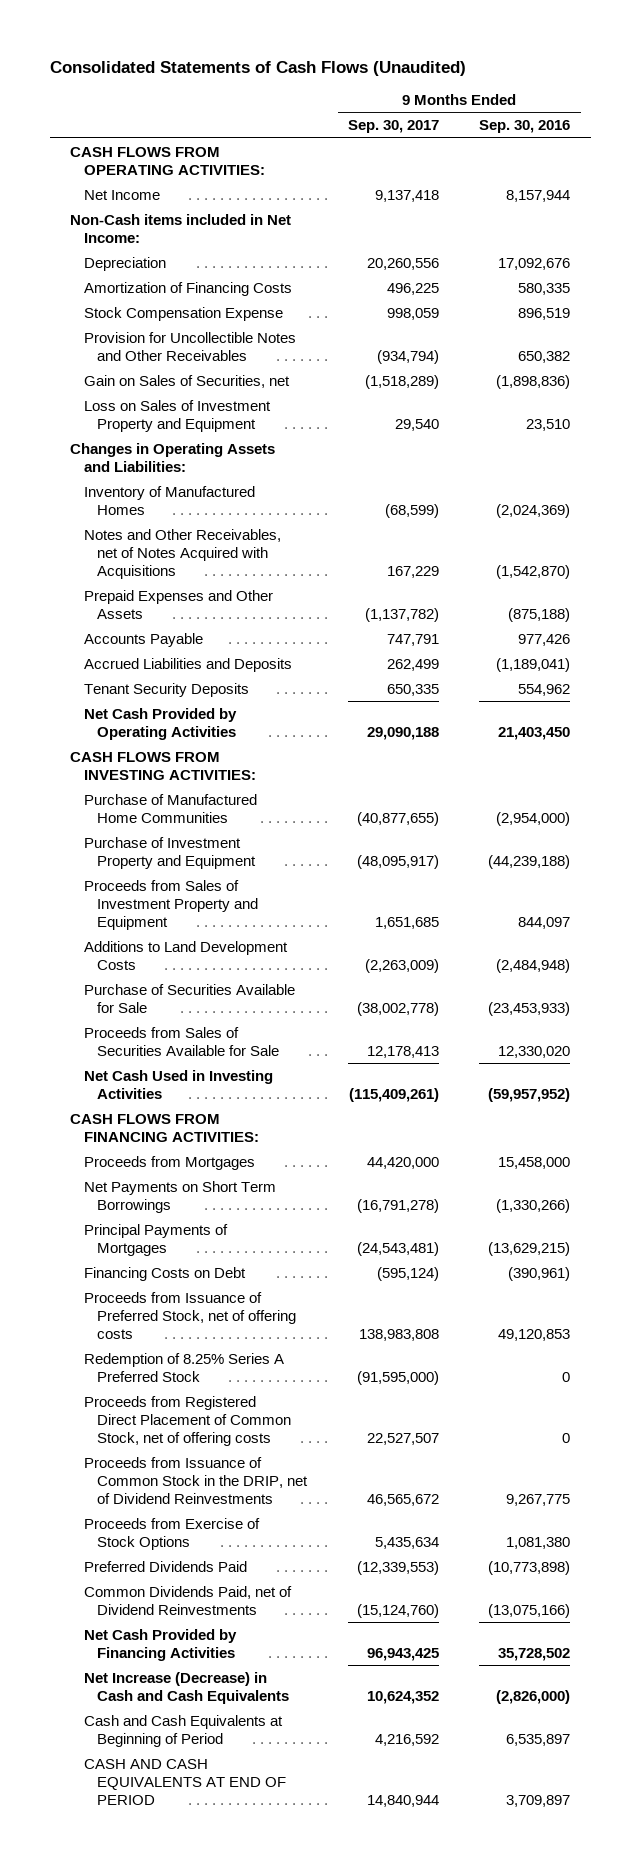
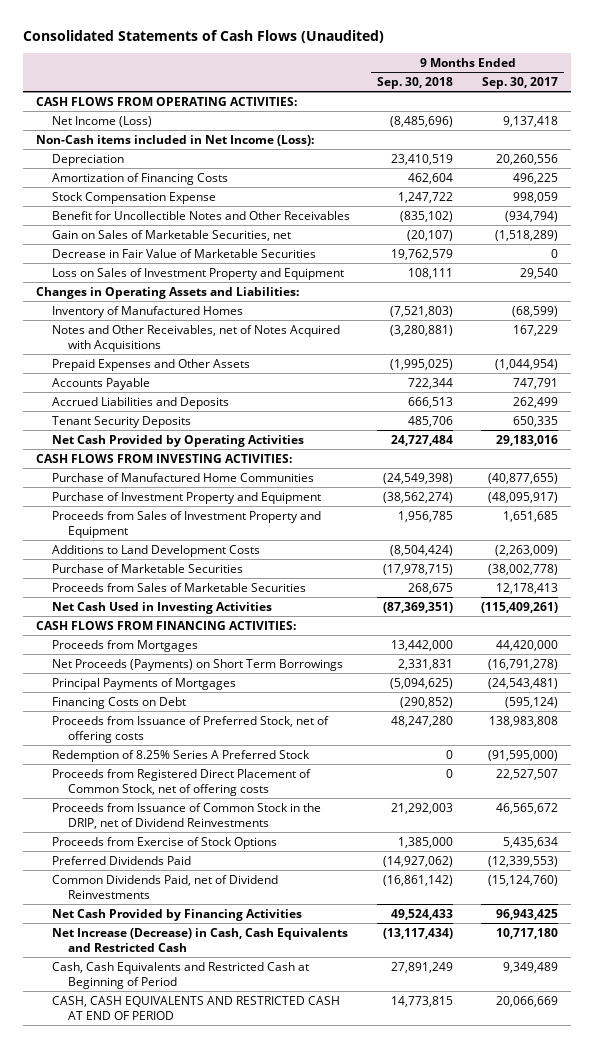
- | 9 Months Ended Sep. 30, 2017 | 9 Months Ended Sep. 30, 2016
+ | 9 Months Ended Sep. 30, 2018 | 9 Months Ended Sep. 30, 2017
- Net Income | 9,137,418 | 8,157,944
- Non-Cash items included in Net Income:
+ Net Income (Loss) | (8,485,696) | 9,137,418
+ Non-Cash items included in Net Income (Loss):
- Provision for Uncollectible Notes and Other Receivables | (934,794) | 650,382
- Gain on Sales of Securities, net | (1,518,289) | (1,898,836)
+ Benefit for Uncollectible Notes and Other Receivables | (835,102) | (934,794)
+ Gain on Sales of Marketable Securities, net | (20,107) | (1,518,289)
+ Decrease in Fair Value of Marketable Securities | 19,762,579 | 0
- Prepaid Expenses and Other Assets | (1,137,782) | (875,188)
+ Prepaid Expenses and Other Assets | (1,995,025) | (1,044,954)
- Net Cash Provided by Operating Activities | 29,090,188 | 21,403,450
+ Net Cash Provided by Operating Activities | 24,727,484 | 29,183,016
- Purchase of Securities Available for Sale | (38,002,778) | (23,453,933)
- Proceeds from Sales of Securities Available for Sale | 12,178,413 | 12,330,020
+ Purchase of Marketable Securities | (17,978,715) | (38,002,778)
+ Proceeds from Sales of Marketable Securities | 268,675 | 12,178,413
- Net Payments on Short Term Borrowings | (16,791,278) | (1,330,266)
+ Net Proceeds (Payments) on Short Term Borrowings | 2,331,831 | (16,791,278)
- Net Increase (Decrease) in Cash and Cash Equivalents | 10,624,352 | (2,826,000)
- Cash and Cash Equivalents at Beginning of Period | 4,216,592 | 6,535,897
- CASH AND CASH EQUIVALENTS AT END OF PERIOD | 14,840,944 | 3,709,897
+ Net Increase (Decrease) in Cash, Cash Equivalents and Restricted Cash | (13,117,434) | 10,717,180
+ Cash, Cash Equivalents and Restricted Cash at Beginning of Period | 27,891,249 | 9,349,489
+ CASH, CASH EQUIVALENTS AND RESTRICTED CASH AT END OF PERIOD | 14,773,815 | 20,066,669

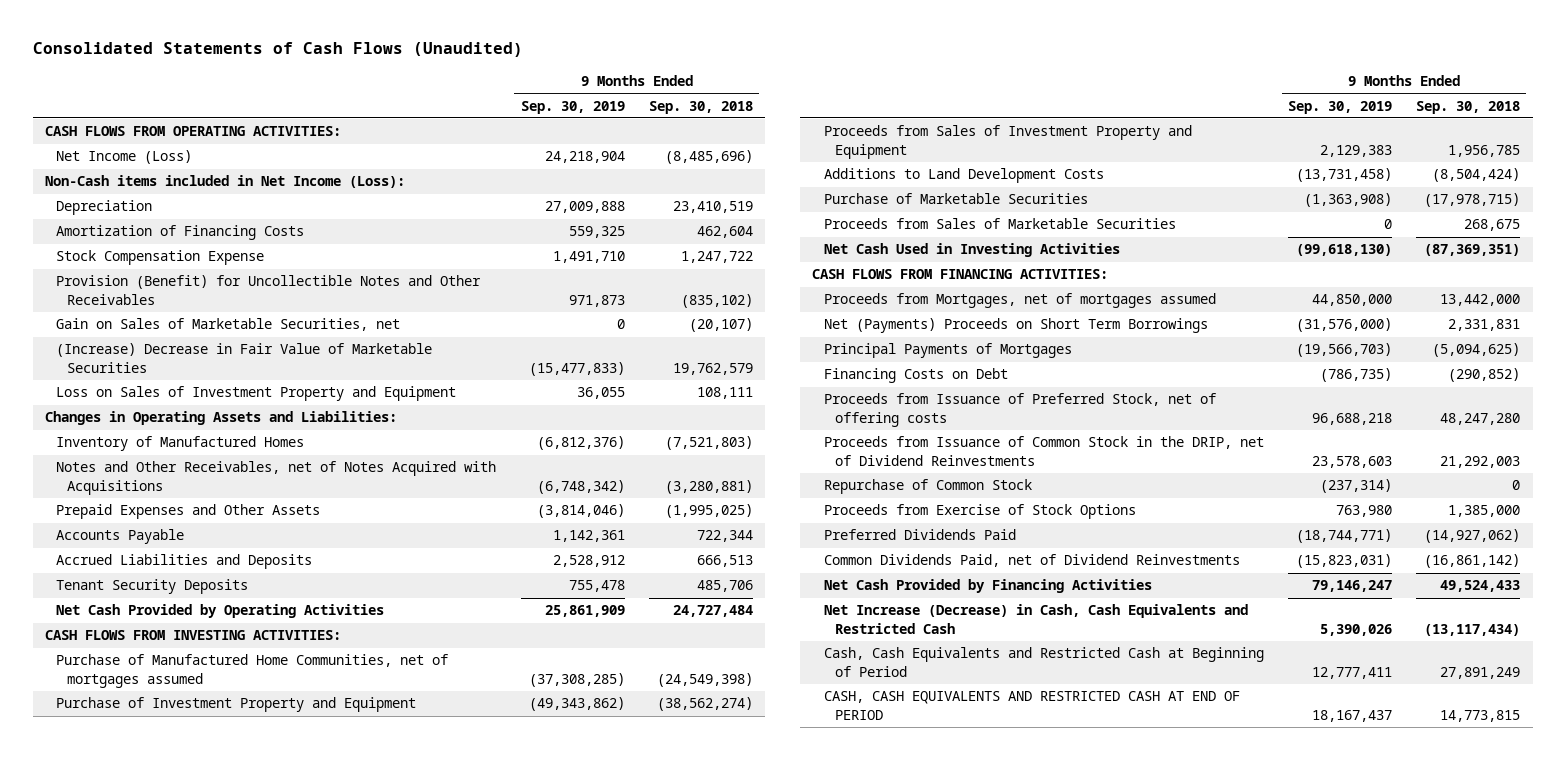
- | 9 Months Ended Sep. 30, 2018 | 9 Months Ended Sep. 30, 2017
+ | 9 Months Ended Sep. 30, 2019 | 9 Months Ended Sep. 30, 2018
- Benefit for Uncollectible Notes and Other Receivables | (835,102) | (934,794)
+ Provision (Benefit) for Uncollectible Notes and Other Receivables | 971,873 | (835,102)
- Decrease in Fair Value of Marketable Securities | 19,762,579 | 0
+ (Increase) Decrease in Fair Value of Marketable Securities | (15,477,833) | 19,762,579
- Purchase of Manufactured Home Communities | (24,549,398) | (40,877,655)
+ Purchase of Manufactured Home Communities, net of mortgages assumed | (37,308,285) | (24,549,398)
- Proceeds from Mortgages | 13,442,000 | 44,420,000
- Net Proceeds (Payments) on Short Term Borrowings | 2,331,831 | (16,791,278)
+ Proceeds from Mortgages, net of mortgages assumed | 44,850,000 | 13,442,000
+ Net (Payments) Proceeds on Short Term Borrowings | (31,576,000) | 2,331,831
- Redemption of 8.25% Series A Preferred Stock | 0 | (91,595,000)
- Proceeds from Registered Direct Placement of Common Stock, net of offering costs | 0 | 22,527,507
+ Repurchase of Common Stock | (237,314) | 0

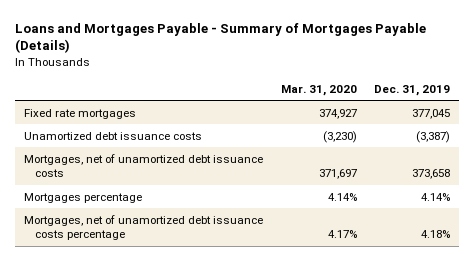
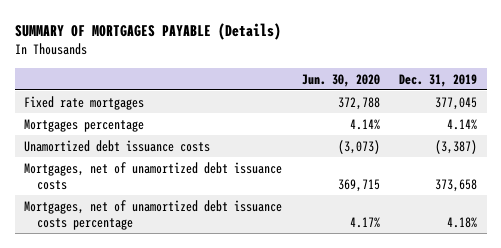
- Loans and Mortgages Payable - Summary of Mortgages Payable (Details)
+ SUMMARY OF MORTGAGES PAYABLE (Details)
- | Mar. 31, 2020 | Dec. 31, 2019
+ | Jun. 30, 2020 | Dec. 31, 2019
moved up: Mortgages percentage | 4.14% | 4.14%

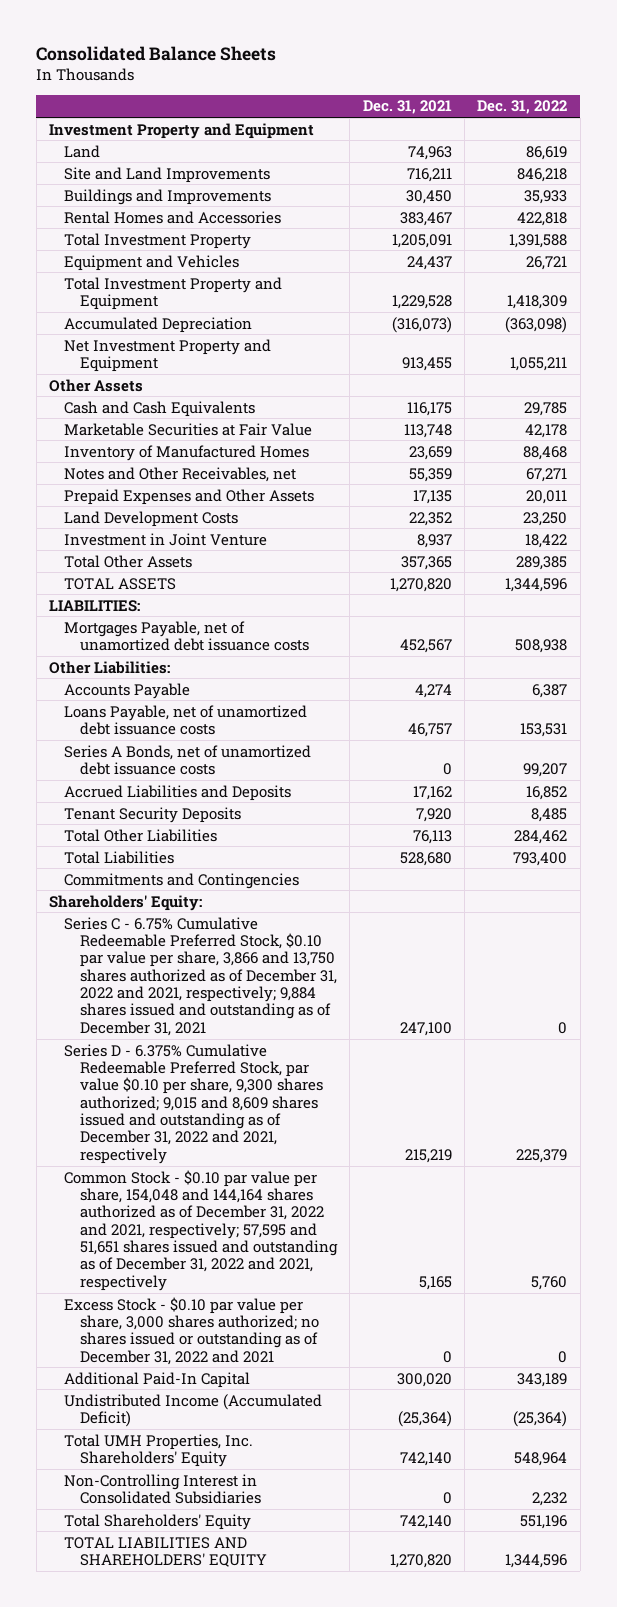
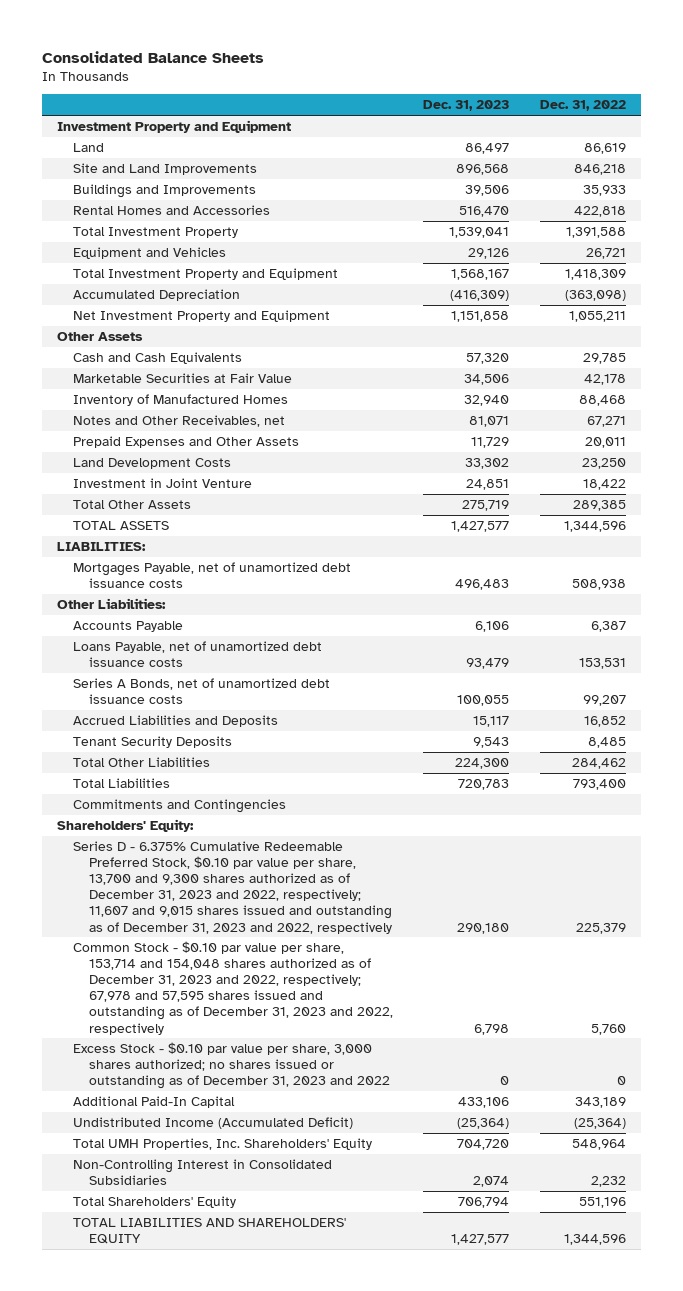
- | Dec. 31, 2021 | Dec. 31, 2022
+ | Dec. 31, 2023 | Dec. 31, 2022
- Series C - 6.75% Cumulative Redeemable Preferred Stock, $0.10 par value per share, 3,866 and 13,750 shares authorized as of December 31, 2022 and 2021, respectively; 9,884 shares issued and outstanding as of December 31, 2021 | 247,100 | 0
- Series D - 6.375% Cumulative Redeemable Preferred Stock, par value $0.10 per share, 9,300 shares authorized; 9,015 and 8,609 shares issued and outstanding as of December 31, 2022 and 2021, respectively | 215,219 | 225,379
- Common Stock - $0.10 par value per share, 154,048 and 144,164 shares authorized as of December 31, 2022 and 2021, respectively; 57,595 and 51,651 shares issued and outstanding as of December 31, 2022 and 2021, respectively | 5,165 | 5,760
- Excess Stock - $0.10 par value per share, 3,000 shares authorized; no shares issued or outstanding as of December 31, 2022 and 2021 | 0 | 0
+ Series D - 6.375% Cumulative Redeemable Preferred Stock, $0.10 par value per share, 13,700 and 9,300 shares authorized as of December 31, 2023 and 2022, respectively; 11,607 and 9,015 shares issued and outstanding as of December 31, 2023 and 2022, respectively | 290,180 | 225,379
+ Common Stock - $0.10 par value per share, 153,714 and 154,048 shares authorized as of December 31, 2023 and 2022, respectively; 67,978 and 57,595 shares issued and outstanding as of December 31, 2023 and 2022, respectively | 6,798 | 5,760
+ Excess Stock - $0.10 par value per share, 3,000 shares authorized; no shares issued or outstanding as of December 31, 2023 and 2022 | 0 | 0

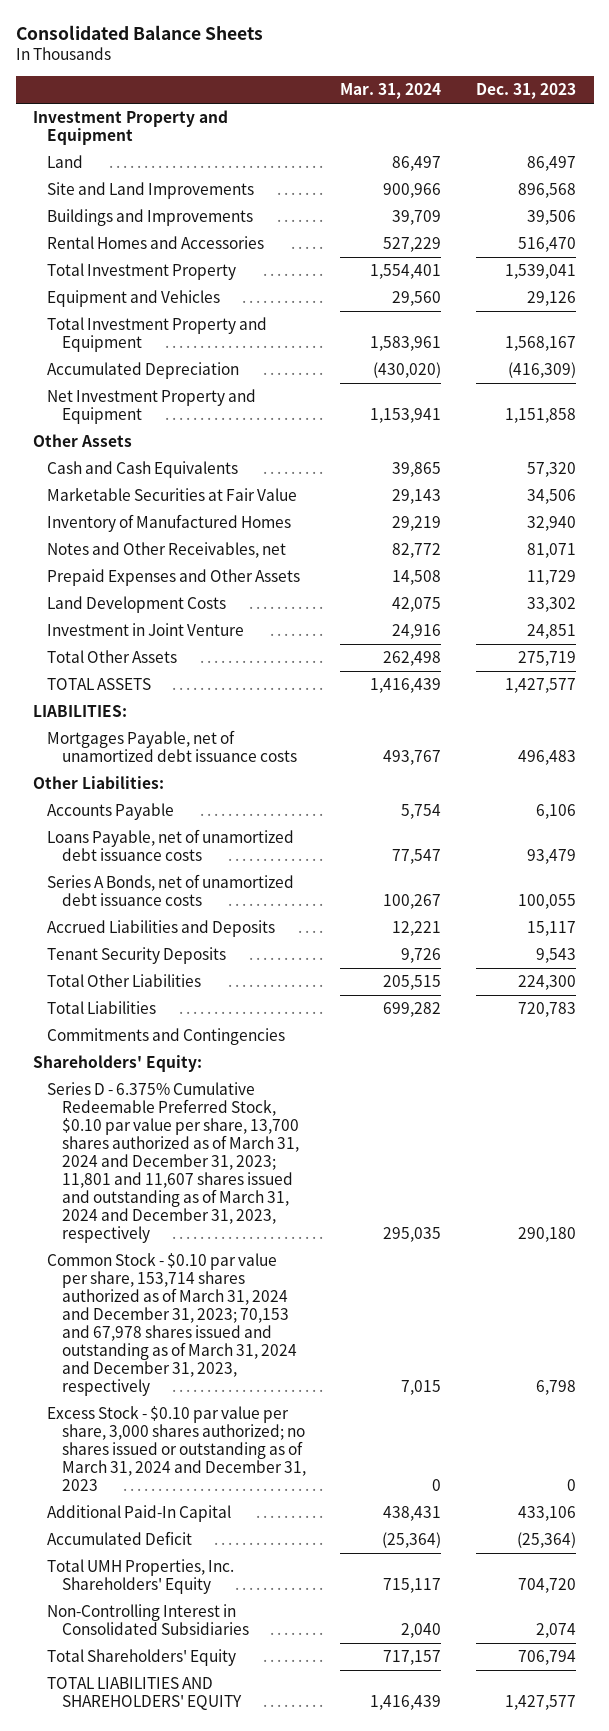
- | Dec. 31, 2023 | Dec. 31, 2022
+ | Mar. 31, 2024 | Dec. 31, 2023
- Series D - 6.375% Cumulative Redeemable Preferred Stock, $0.10 par value per share, 13,700 and 9,300 shares authorized as of December 31, 2023 and 2022, respectively; 11,607 and 9,015 shares issued and outstanding as of December 31, 2023 and 2022, respectively | 290,180 | 225,379
- Common Stock - $0.10 par value per share, 153,714 and 154,048 shares authorized as of December 31, 2023 and 2022, respectively; 67,978 and 57,595 shares issued and outstanding as of December 31, 2023 and 2022, respectively | 6,798 | 5,760
- Excess Stock - $0.10 par value per share, 3,000 shares authorized; no shares issued or outstanding as of December 31, 2023 and 2022 | 0 | 0
+ Series D - 6.375% Cumulative Redeemable Preferred Stock, $0.10 par value per share, 13,700 shares authorized as of March 31, 2024 and December 31, 2023; 11,801 and 11,607 shares issued and outstanding as of March 31, 2024 and December 31, 2023, respectively | 295,035 | 290,180
+ Common Stock - $0.10 par value per share, 153,714 shares authorized as of March 31, 2024 and December 31, 2023; 70,153 and 67,978 shares issued and outstanding as of March 31, 2024 and December 31, 2023, respectively | 7,015 | 6,798
+ Excess Stock - $0.10 par value per share, 3,000 shares authorized; no shares issued or outstanding as of March 31, 2024 and December 31, 2023 | 0 | 0
- Undistributed Income (Accumulated Deficit) | (25,364) | (25,364)
+ Accumulated Deficit | (25,364) | (25,364)

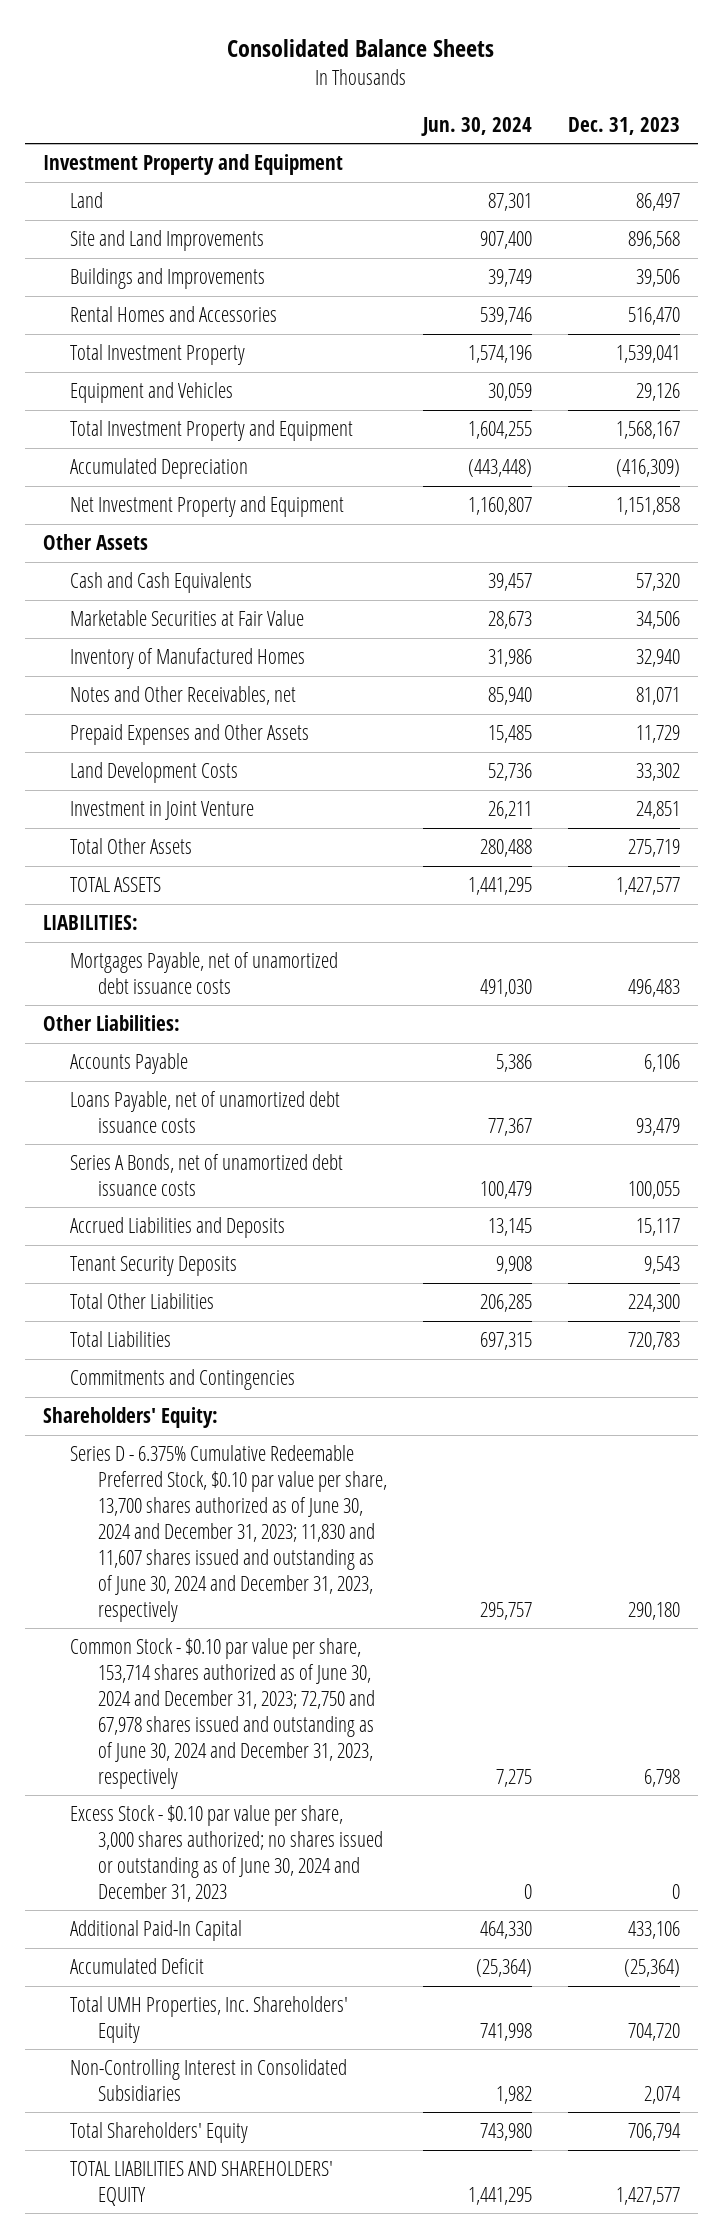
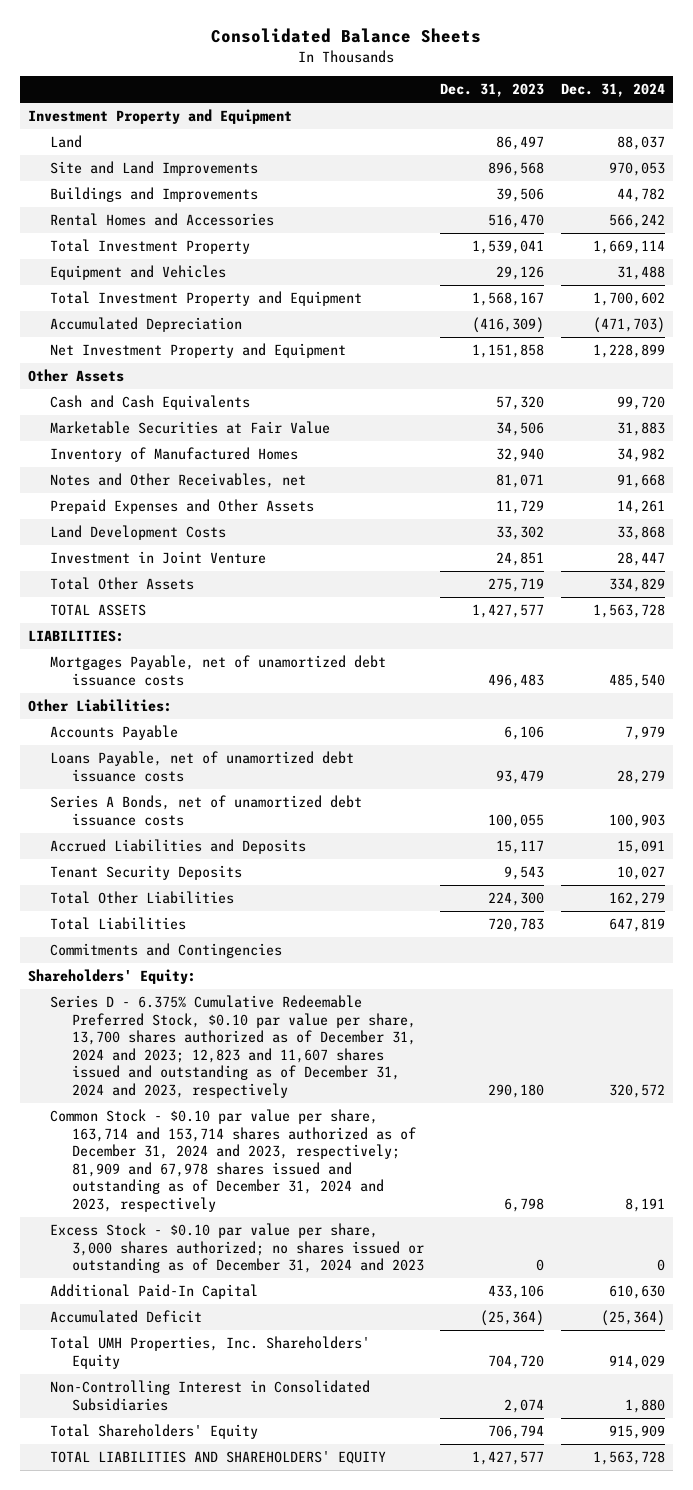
- | Jun. 30, 2024 | Dec. 31, 2023
+ | Dec. 31, 2023 | Dec. 31, 2024
- Series D - 6.375% Cumulative Redeemable Preferred Stock, $0.10 par value per share, 13,700 shares authorized as of June 30, 2024 and December 31, 2023; 11,830 and 11,607 shares issued and outstanding as of June 30, 2024 and December 31, 2023, respectively | 295,757 | 290,180
- Common Stock - $0.10 par value per share, 153,714 shares authorized as of June 30, 2024 and December 31, 2023; 72,750 and 67,978 shares issued and outstanding as of June 30, 2024 and December 31, 2023, respectively | 7,275 | 6,798
- Excess Stock - $0.10 par value per share, 3,000 shares authorized; no shares issued or outstanding as of June 30, 2024 and December 31, 2023 | 0 | 0
+ Series D - 6.375% Cumulative Redeemable Preferred Stock, $0.10 par value per share, 13,700 shares authorized as of December 31, 2024 and 2023; 12,823 and 11,607 shares issued and outstanding as of December 31, 2024 and 2023, respectively | 290,180 | 320,572
+ Common Stock - $0.10 par value per share, 163,714 and 153,714 shares authorized as of December 31, 2024 and 2023, respectively; 81,909 and 67,978 shares issued and outstanding as of December 31, 2024 and 2023, respectively | 6,798 | 8,191
+ Excess Stock - $0.10 par value per share, 3,000 shares authorized; no shares issued or outstanding as of December 31, 2024 and 2023 | 0 | 0

